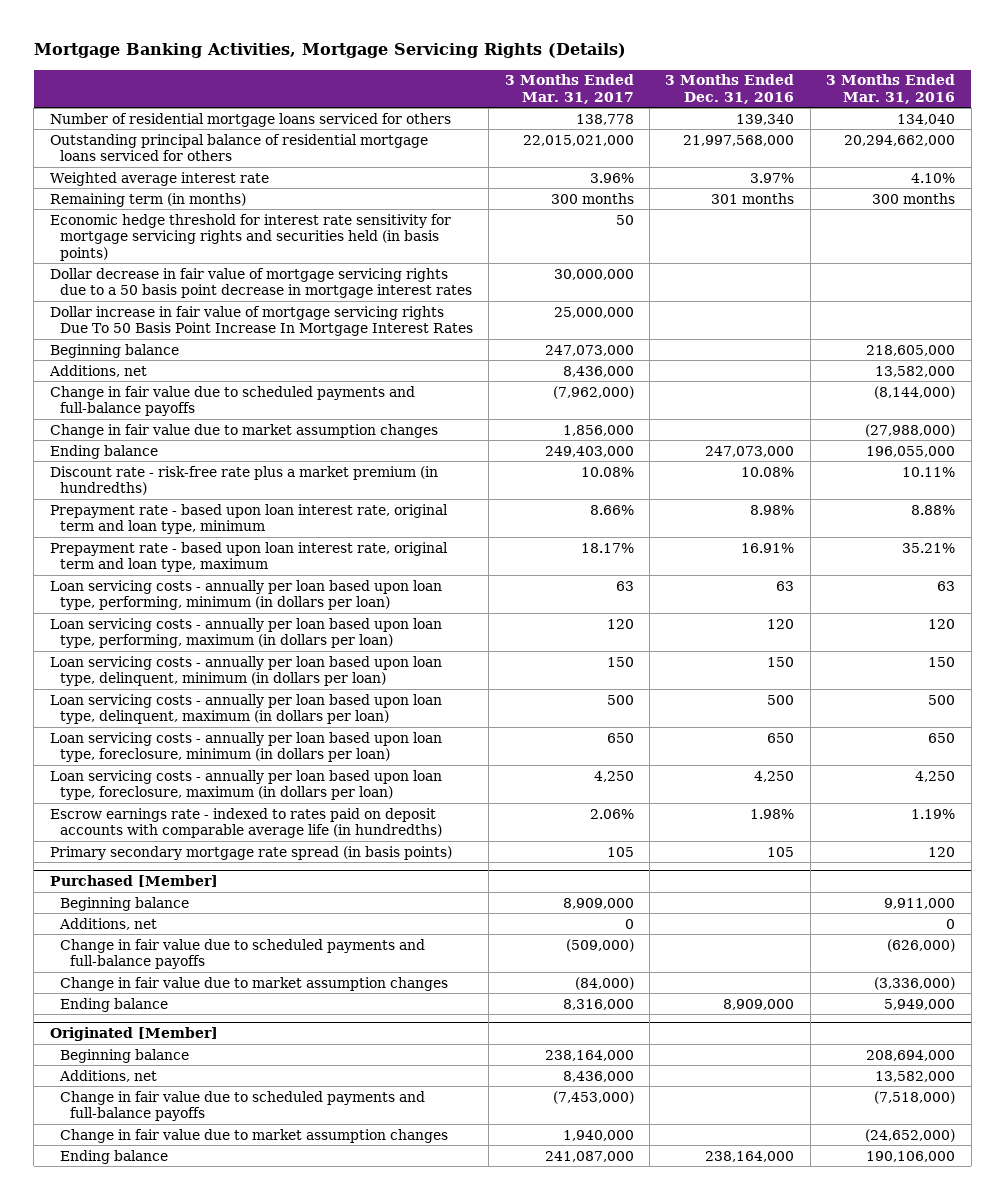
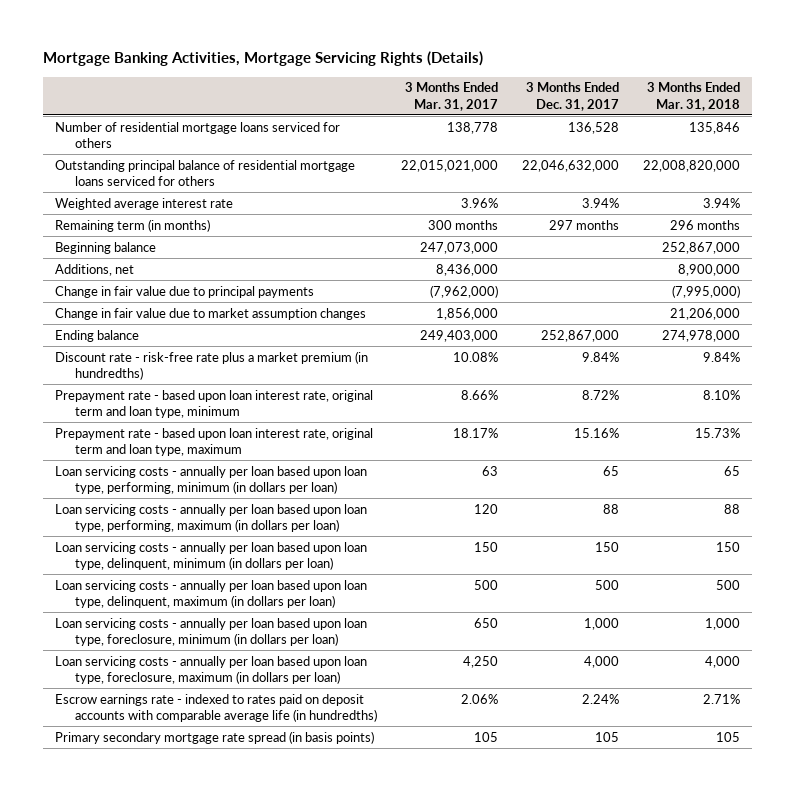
- | 3 Months Ended Mar. 31, 2017 | 3 Months Ended Dec. 31, 2016 | 3 Months Ended Mar. 31, 2016
+ | 3 Months Ended Mar. 31, 2017 | 3 Months Ended Dec. 31, 2017 | 3 Months Ended Mar. 31, 2018
- Economic hedge threshold for interest rate sensitivity for mortgage servicing rights and securities held (in basis points) | 50 | |
- Dollar decrease in fair value of mortgage servicing rights due to a 50 basis point decrease in mortgage interest rates | 30,000,000 | |
- Dollar increase in fair value of mortgage servicing rights Due To 50 Basis Point Increase In Mortgage Interest Rates | 25,000,000 | |
- Change in fair value due to scheduled payments and full-balance payoffs | (7,962,000) | | (8,144,000)
+ Change in fair value due to principal payments | (7,962,000) | | (7,995,000)
- Purchased [Member]
- Beginning balance | 8,909,000 | | 9,911,000
- Additions, net | 0 | | 0
- Change in fair value due to scheduled payments and full-balance payoffs | (509,000) | | (626,000)
- Change in fair value due to market assumption changes | (84,000) | | (3,336,000)
- Ending balance | 8,316,000 | 8,909,000 | 5,949,000
- Originated [Member]
- Beginning balance | 238,164,000 | | 208,694,000
- Additions, net | 8,436,000 | | 13,582,000
- Change in fair value due to scheduled payments and full-balance payoffs | (7,453,000) | | (7,518,000)
- Change in fair value due to market assumption changes | 1,940,000 | | (24,652,000)
- Ending balance | 241,087,000 | 238,164,000 | 190,106,000

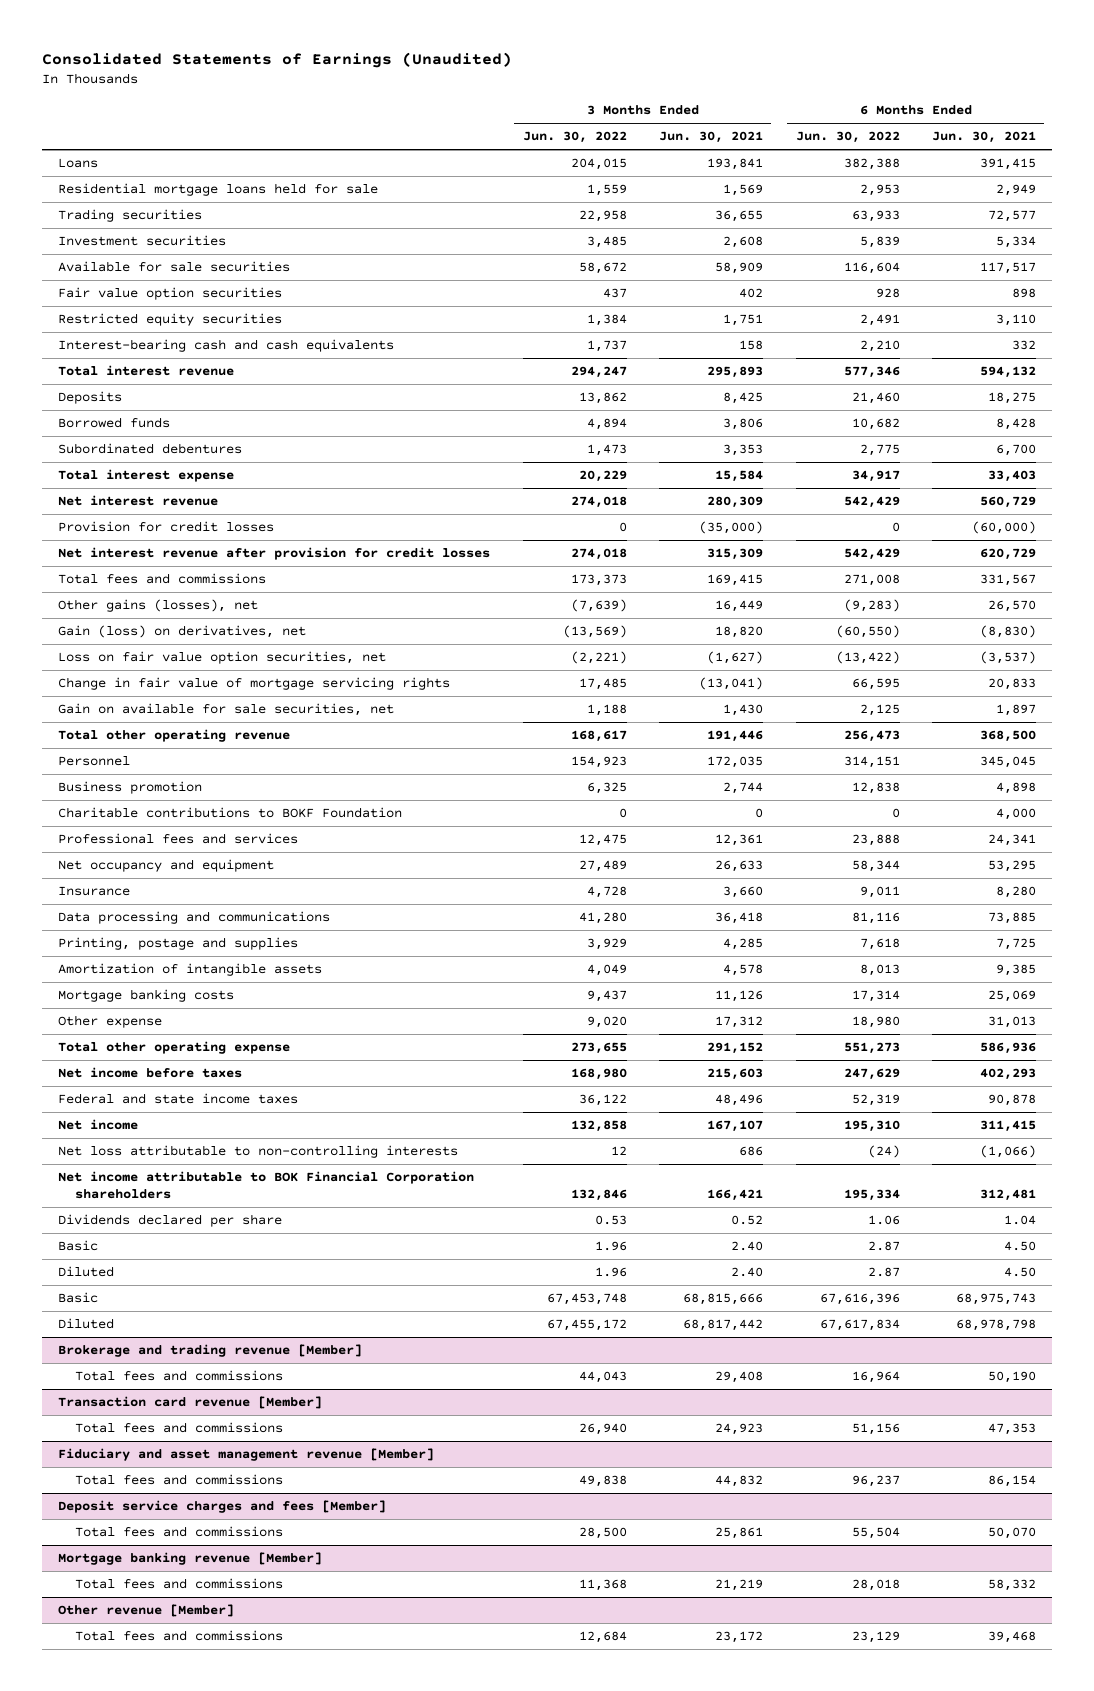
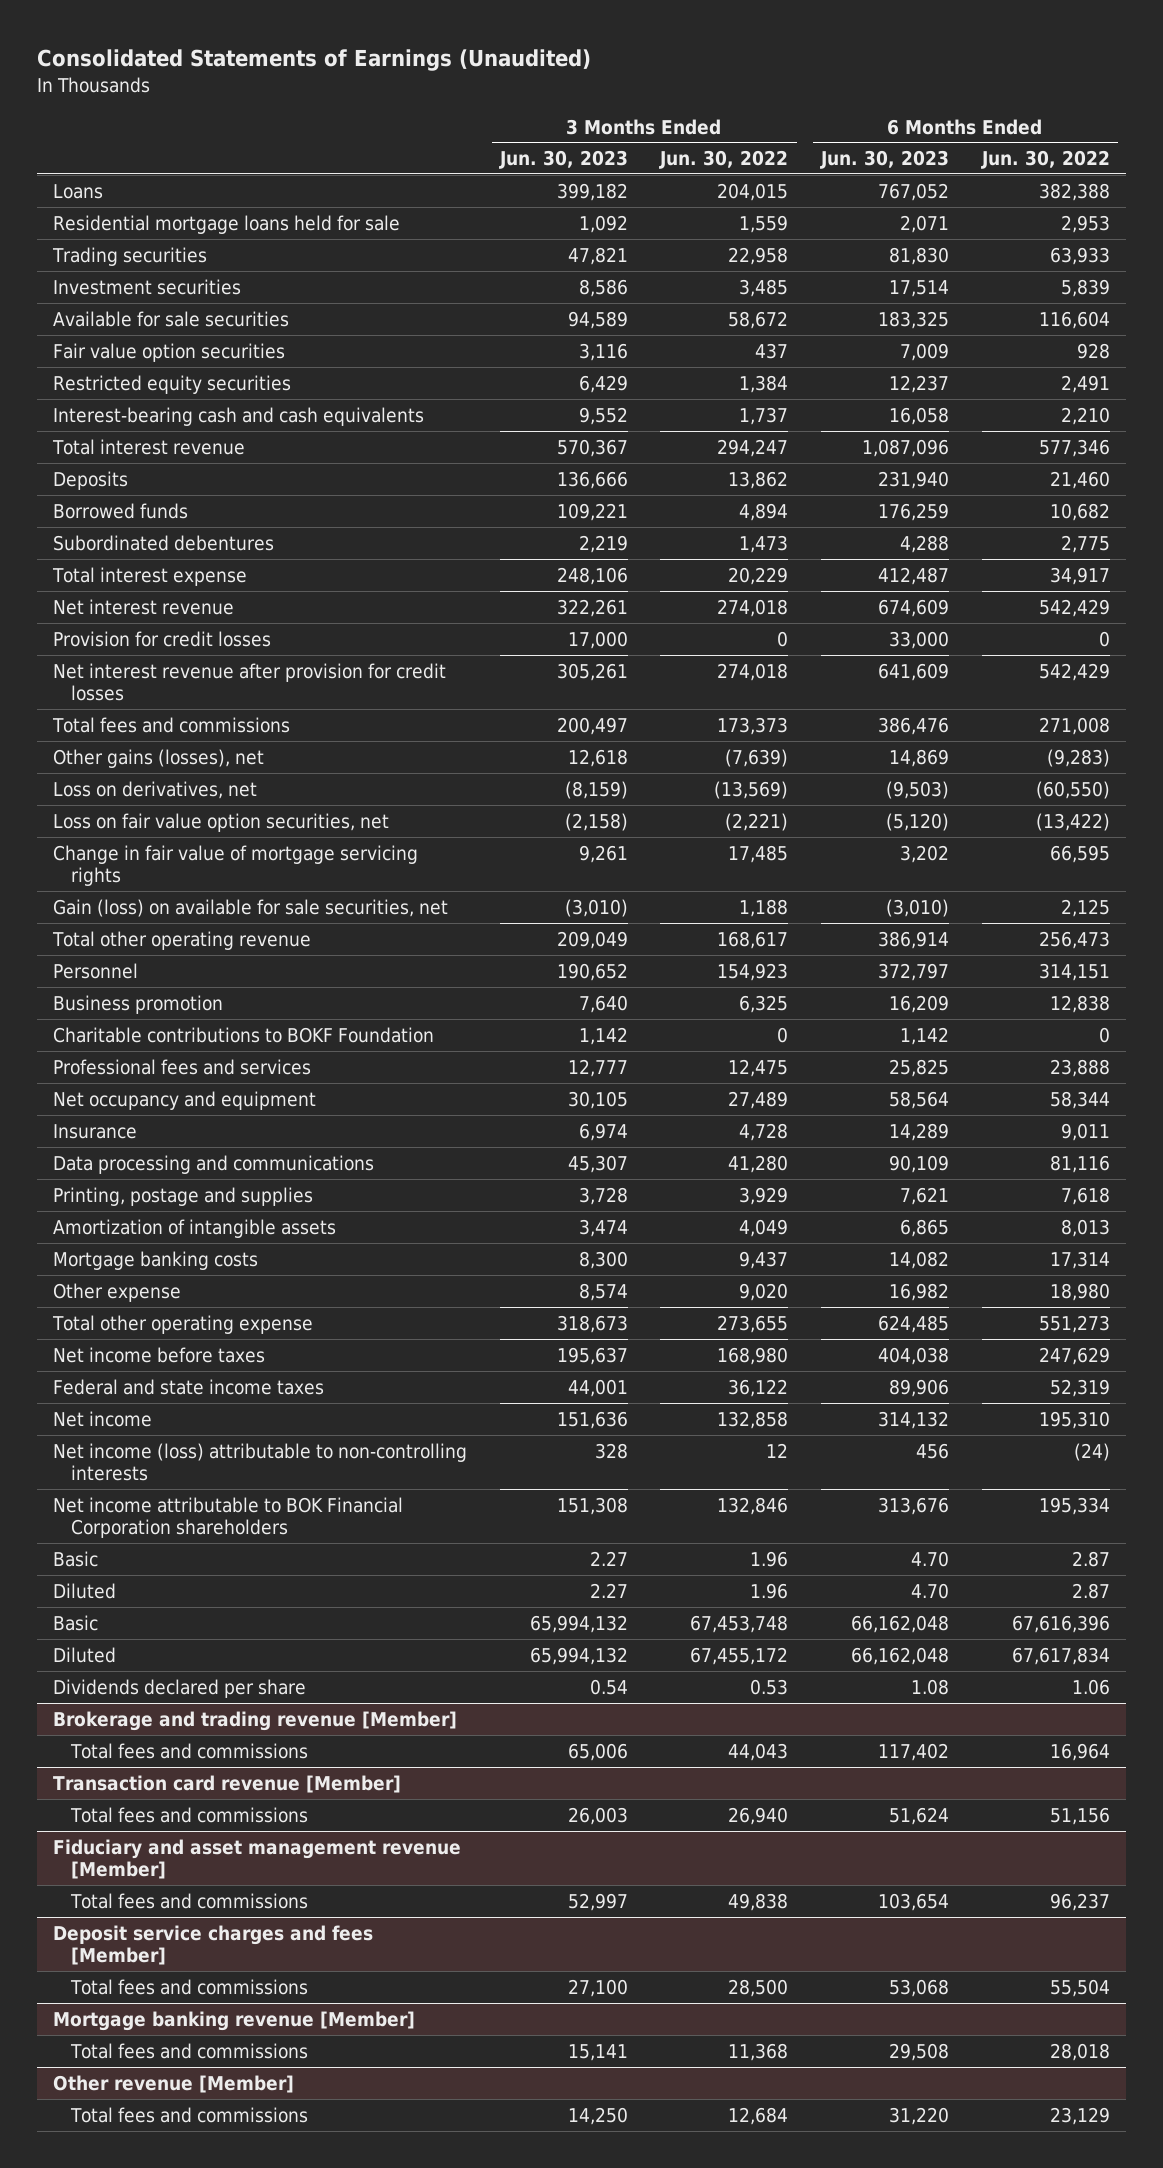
- | 3 Months Ended Jun. 30, 2022 | 3 Months Ended Jun. 30, 2021 | 6 Months Ended Jun. 30, 2022 | 6 Months Ended Jun. 30, 2021
+ | 3 Months Ended Jun. 30, 2023 | 3 Months Ended Jun. 30, 2022 | 6 Months Ended Jun. 30, 2023 | 6 Months Ended Jun. 30, 2022
- Gain (loss) on derivatives, net | (13,569) | 18,820 | (60,550) | (8,830)
+ Loss on derivatives, net | (8,159) | (13,569) | (9,503) | (60,550)
- Gain on available for sale securities, net | 1,188 | 1,430 | 2,125 | 1,897
+ Gain (loss) on available for sale securities, net | (3,010) | 1,188 | (3,010) | 2,125
- Net loss attributable to non-controlling interests | 12 | 686 | (24) | (1,066)
+ Net income (loss) attributable to non-controlling interests | 328 | 12 | 456 | (24)
moved down: Dividends declared per share | 0.54 | 0.53 | 1.08 | 1.06

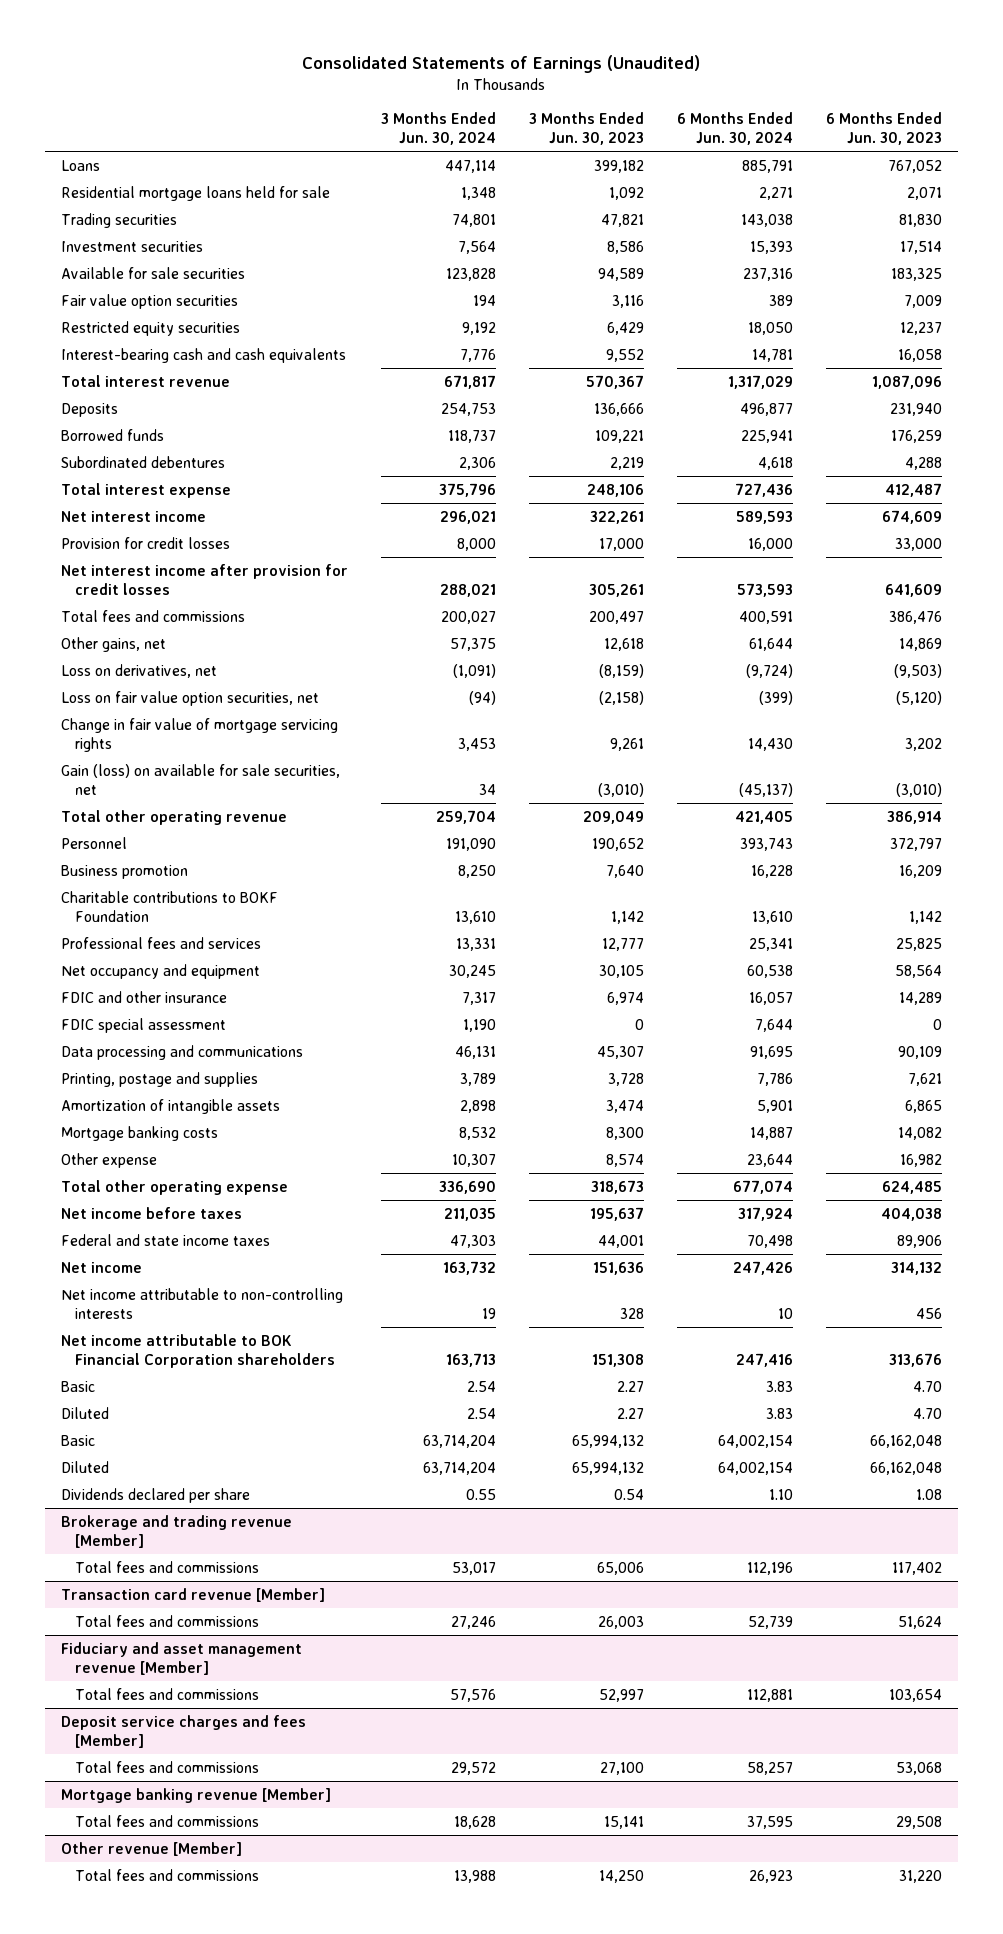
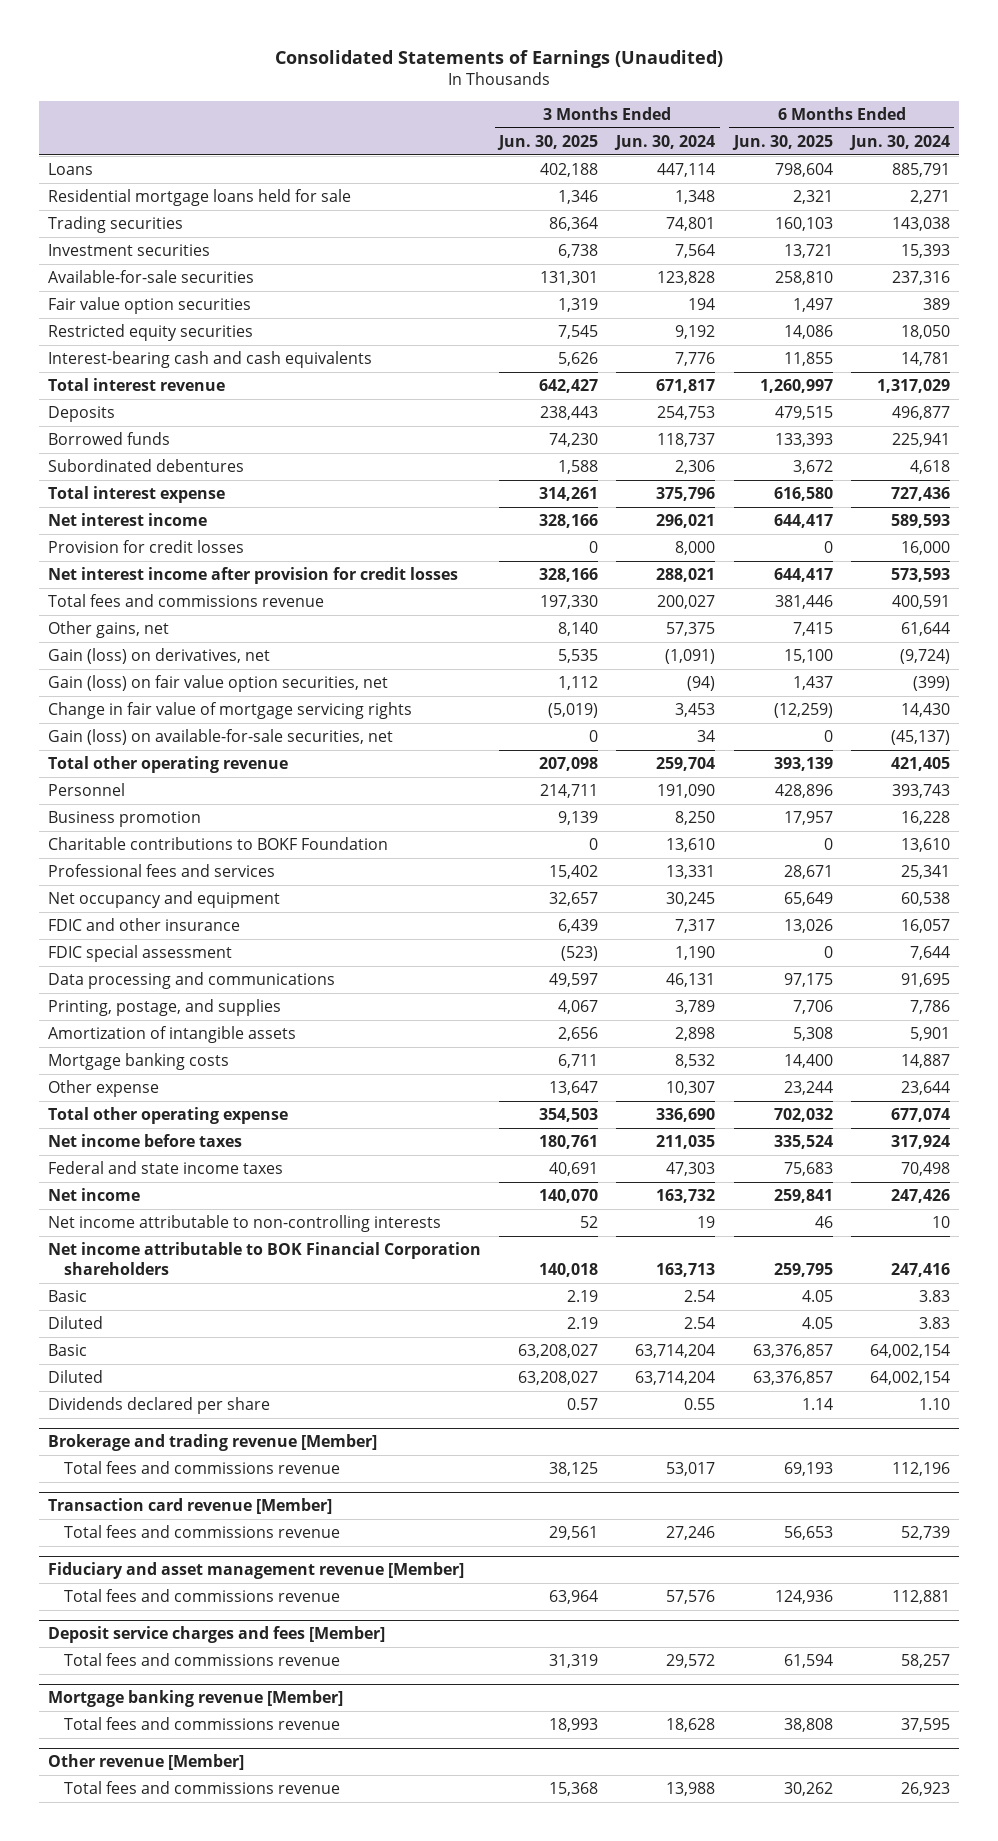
- | 3 Months Ended Jun. 30, 2024 | 3 Months Ended Jun. 30, 2023 | 6 Months Ended Jun. 30, 2024 | 6 Months Ended Jun. 30, 2023
+ | 3 Months Ended Jun. 30, 2025 | 3 Months Ended Jun. 30, 2024 | 6 Months Ended Jun. 30, 2025 | 6 Months Ended Jun. 30, 2024
- Available for sale securities | 123,828 | 94,589 | 237,316 | 183,325
+ Available-for-sale securities | 131,301 | 123,828 | 258,810 | 237,316
- Total fees and commissions | 200,027 | 200,497 | 400,591 | 386,476
+ Total fees and commissions revenue | 197,330 | 200,027 | 381,446 | 400,591
- Loss on derivatives, net | (1,091) | (8,159) | (9,724) | (9,503)
- Loss on fair value option securities, net | (94) | (2,158) | (399) | (5,120)
+ Gain (loss) on derivatives, net | 5,535 | (1,091) | 15,100 | (9,724)
+ Gain (loss) on fair value option securities, net | 1,112 | (94) | 1,437 | (399)
- Gain (loss) on available for sale securities, net | 34 | (3,010) | (45,137) | (3,010)
+ Gain (loss) on available-for-sale securities, net | 0 | 34 | 0 | (45,137)
- Printing, postage and supplies | 3,789 | 3,728 | 7,786 | 7,621
+ Printing, postage, and supplies | 4,067 | 3,789 | 7,706 | 7,786
@ Brokerage and trading revenue [Member]
- Total fees and commissions | 53,017 | 65,006 | 112,196 | 117,402
+ Total fees and commissions revenue | 38,125 | 53,017 | 69,193 | 112,196
@ Transaction card revenue [Member]
- Total fees and commissions | 27,246 | 26,003 | 52,739 | 51,624
+ Total fees and commissions revenue | 29,561 | 27,246 | 56,653 | 52,739
@ Fiduciary and asset management revenue [Member]
- Total fees and commissions | 57,576 | 52,997 | 112,881 | 103,654
+ Total fees and commissions revenue | 63,964 | 57,576 | 124,936 | 112,881
@ Deposit service charges and fees [Member]
- Total fees and commissions | 29,572 | 27,100 | 58,257 | 53,068
+ Total fees and commissions revenue | 31,319 | 29,572 | 61,594 | 58,257
@ Mortgage banking revenue [Member]
- Total fees and commissions | 18,628 | 15,141 | 37,595 | 29,508
+ Total fees and commissions revenue | 18,993 | 18,628 | 38,808 | 37,595
@ Other revenue [Member]
- Total fees and commissions | 13,988 | 14,250 | 26,923 | 31,220
+ Total fees and commissions revenue | 15,368 | 13,988 | 30,262 | 26,923

